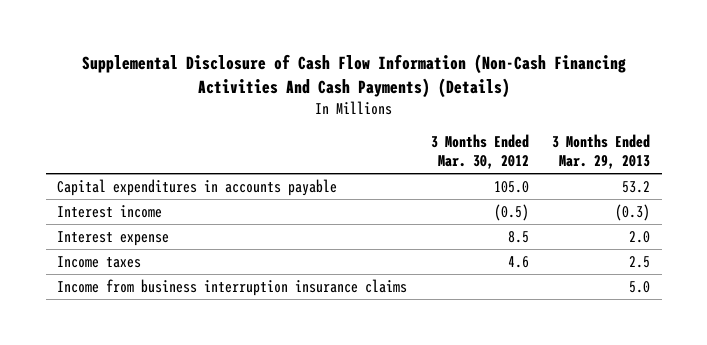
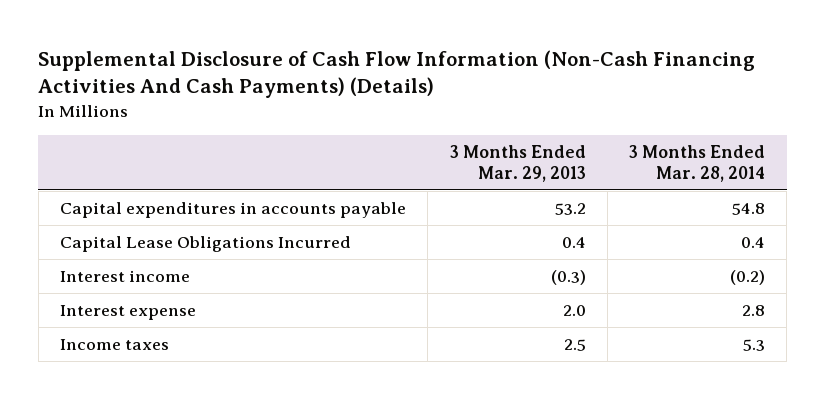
- | 3 Months Ended Mar. 30, 2012 | 3 Months Ended Mar. 29, 2013
+ | 3 Months Ended Mar. 29, 2013 | 3 Months Ended Mar. 28, 2014
+ Capital Lease Obligations Incurred | 0.4 | 0.4
- Income from business interruption insurance claims | | 5.0

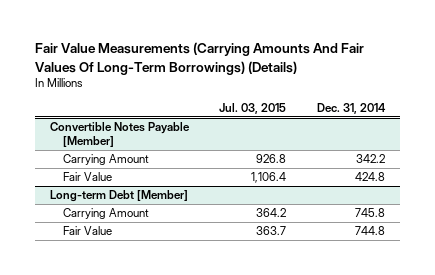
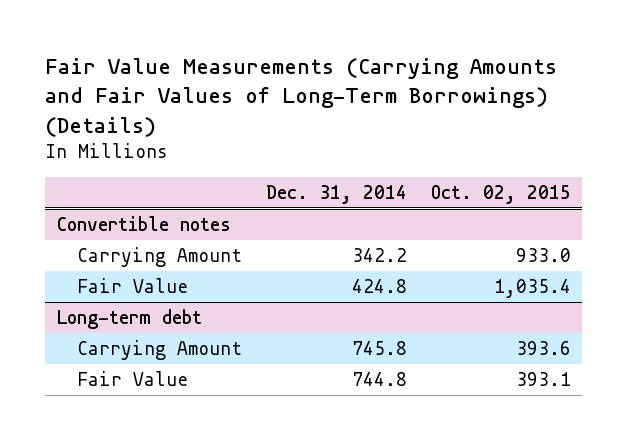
- Fair Value Measurements (Carrying Amounts And Fair Values Of Long-Term Borrowings) (Details)
+ Fair Value Measurements (Carrying Amounts and Fair Values of Long-Term Borrowings) (Details)
- | Jul. 03, 2015 | Dec. 31, 2014
+ | Dec. 31, 2014 | Oct. 02, 2015
- Convertible Notes Payable [Member]
+ Convertible notes
- Long-term Debt [Member]
+ Long-term debt

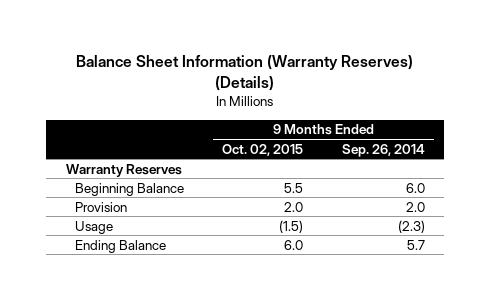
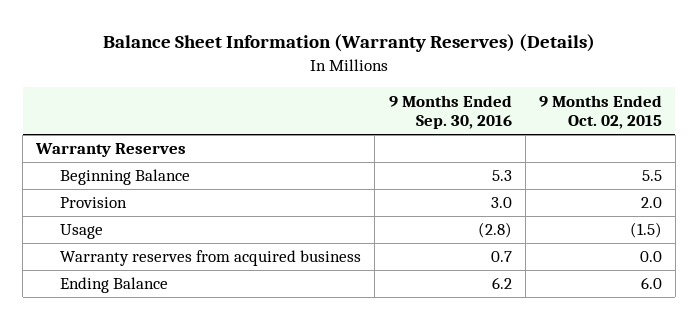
- | 9 Months Ended Oct. 02, 2015 | 9 Months Ended Sep. 26, 2014
+ | 9 Months Ended Sep. 30, 2016 | 9 Months Ended Oct. 02, 2015
+ Warranty reserves from acquired business | 0.7 | 0.0

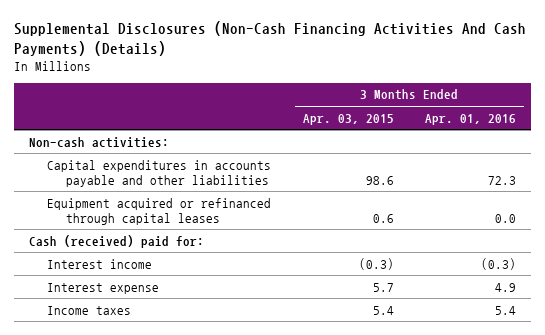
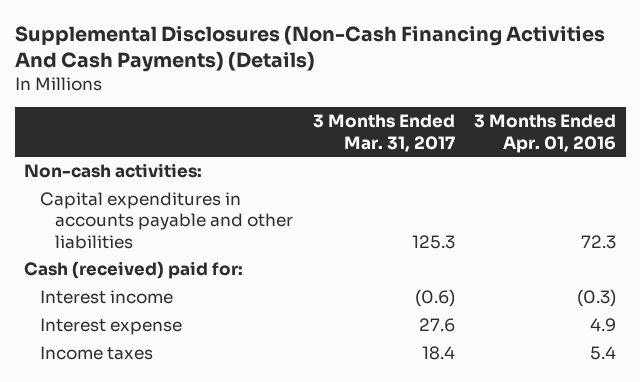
- | 3 Months Ended Apr. 03, 2015 | 3 Months Ended Apr. 01, 2016
+ | 3 Months Ended Mar. 31, 2017 | 3 Months Ended Apr. 01, 2016
- Equipment acquired or refinanced through capital leases | 0.6 | 0.0

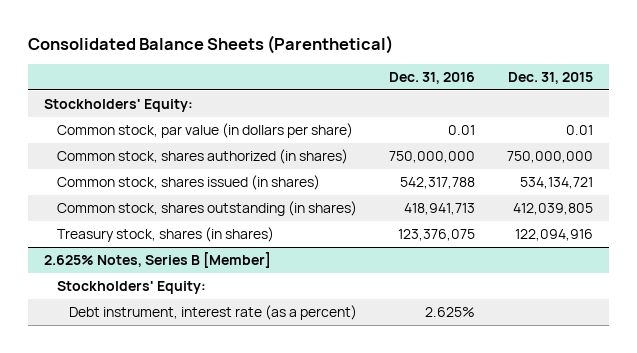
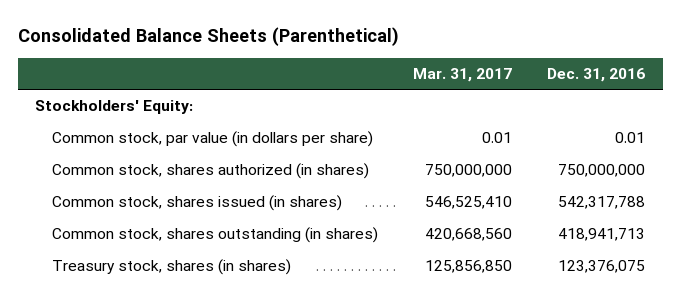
- | Dec. 31, 2016 | Dec. 31, 2015
+ | Mar. 31, 2017 | Dec. 31, 2016
- 2.625% Notes, Series B [Member]
- Stockholders' Equity:
- Debt instrument, interest rate (as a percent) | 2.625% |

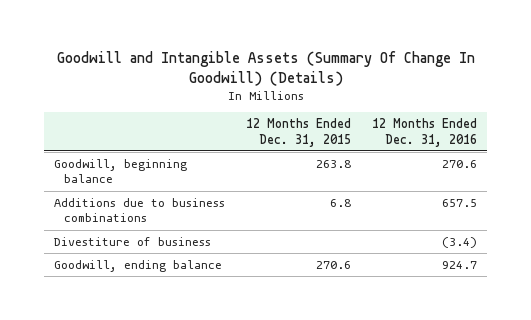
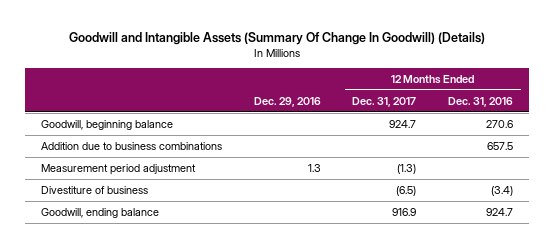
- | 12 Months Ended Dec. 31, 2015 | 12 Months Ended Dec. 31, 2016
+ | Dec. 29, 2016 | 12 Months Ended Dec. 31, 2017 | 12 Months Ended Dec. 31, 2016
- Additions due to business combinations | 6.8 | 657.5
+ Addition due to business combinations | | | 657.5
+ Measurement period adjustment | 1.3 | (1.3) |

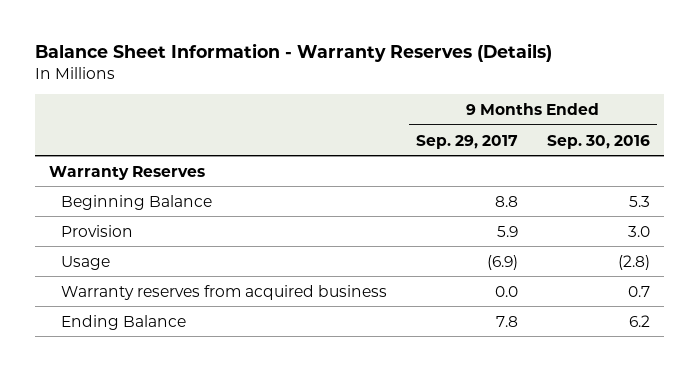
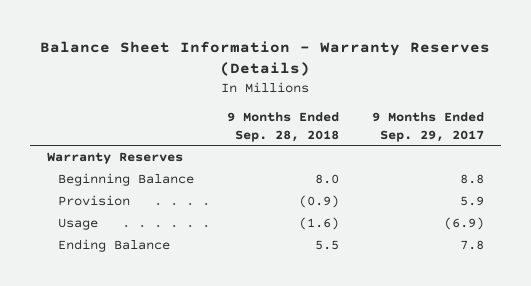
- | 9 Months Ended Sep. 29, 2017 | 9 Months Ended Sep. 30, 2016
+ | 9 Months Ended Sep. 28, 2018 | 9 Months Ended Sep. 29, 2017
- Warranty reserves from acquired business | 0.0 | 0.7

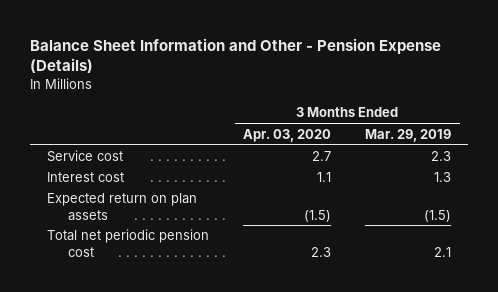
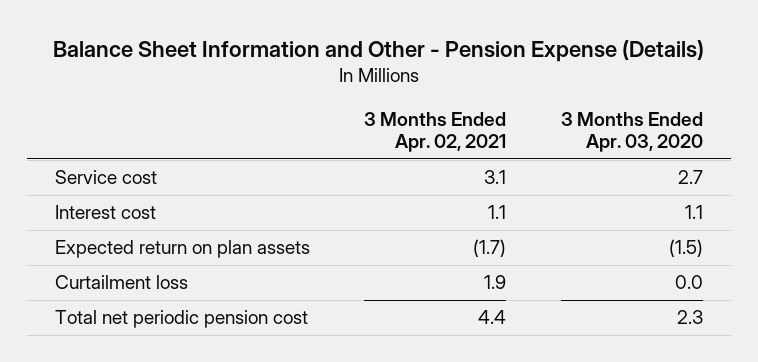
- | 3 Months Ended Apr. 03, 2020 | 3 Months Ended Mar. 29, 2019
+ | 3 Months Ended Apr. 02, 2021 | 3 Months Ended Apr. 03, 2020
+ Curtailment loss | 1.9 | 0.0

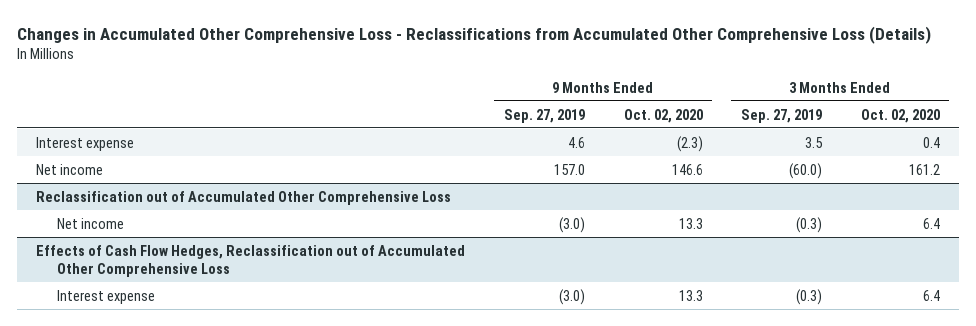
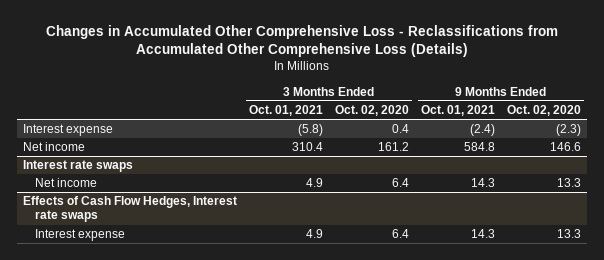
- | 9 Months Ended Sep. 27, 2019 | 9 Months Ended Oct. 02, 2020 | 3 Months Ended Sep. 27, 2019 | 3 Months Ended Oct. 02, 2020
+ | 3 Months Ended Oct. 01, 2021 | 3 Months Ended Oct. 02, 2020 | 9 Months Ended Oct. 01, 2021 | 9 Months Ended Oct. 02, 2020
- Reclassification out of Accumulated Other Comprehensive Loss
+ Interest rate swaps
- Effects of Cash Flow Hedges, Reclassification out of Accumulated Other Comprehensive Loss
+ Effects of Cash Flow Hedges, Interest rate swaps

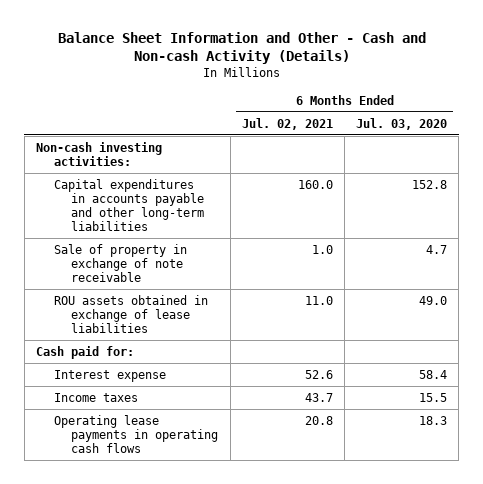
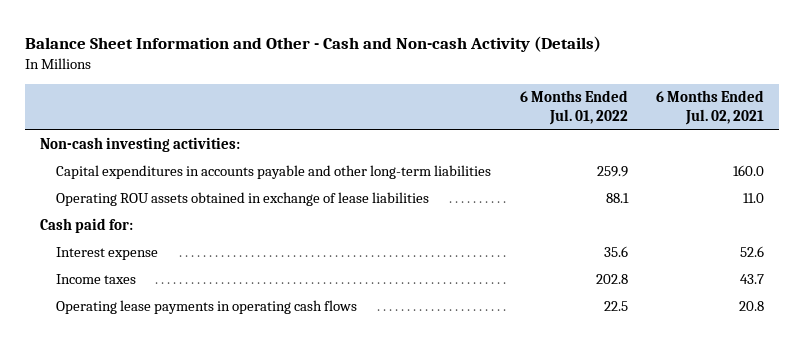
- | 6 Months Ended Jul. 02, 2021 | 6 Months Ended Jul. 03, 2020
+ | 6 Months Ended Jul. 01, 2022 | 6 Months Ended Jul. 02, 2021
- Sale of property in exchange of note receivable | 1.0 | 4.7
- ROU assets obtained in exchange of lease liabilities | 11.0 | 49.0
+ Operating ROU assets obtained in exchange of lease liabilities | 88.1 | 11.0

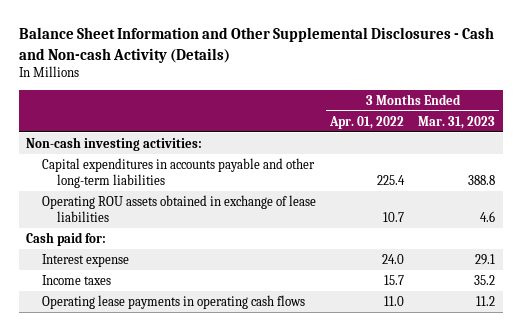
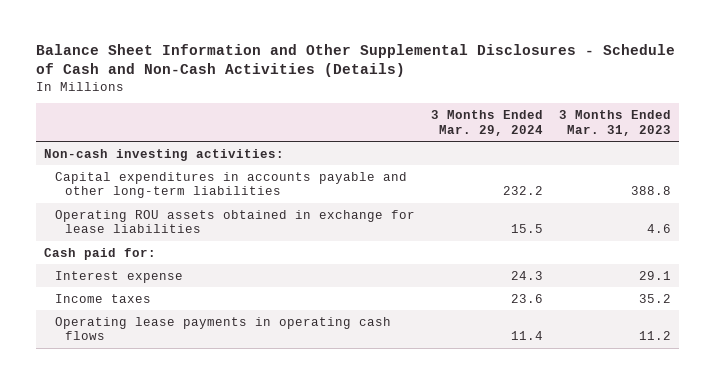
- Balance Sheet Information and Other Supplemental Disclosures - Cash and Non-cash Activity (Details)
+ Balance Sheet Information and Other Supplemental Disclosures - Schedule of Cash and Non-Cash Activities (Details)
- | 3 Months Ended Apr. 01, 2022 | 3 Months Ended Mar. 31, 2023
+ | 3 Months Ended Mar. 29, 2024 | 3 Months Ended Mar. 31, 2023
- Operating ROU assets obtained in exchange of lease liabilities | 10.7 | 4.6
+ Operating ROU assets obtained in exchange for lease liabilities | 15.5 | 4.6

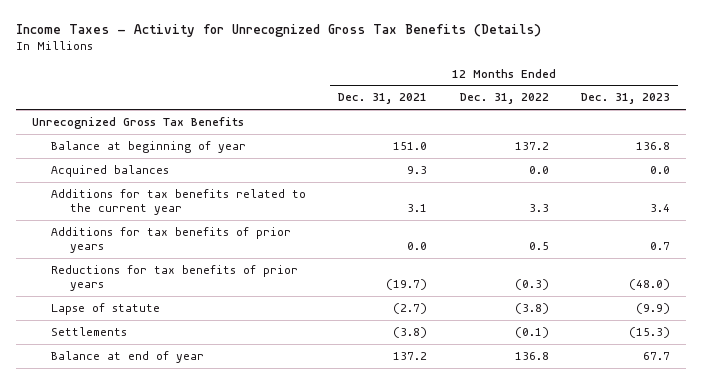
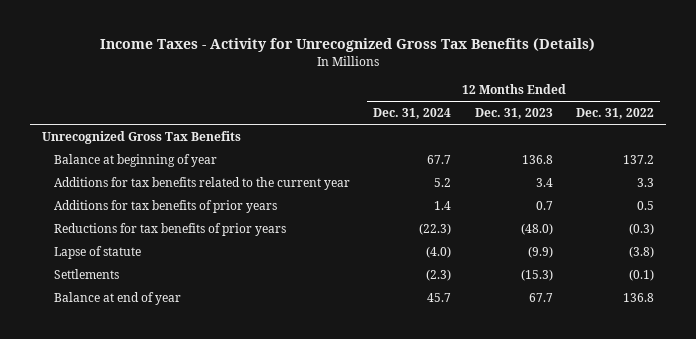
- | 12 Months Ended Dec. 31, 2021 | 12 Months Ended Dec. 31, 2022 | 12 Months Ended Dec. 31, 2023
+ | 12 Months Ended Dec. 31, 2024 | 12 Months Ended Dec. 31, 2023 | 12 Months Ended Dec. 31, 2022
- Acquired balances | 9.3 | 0.0 | 0.0

